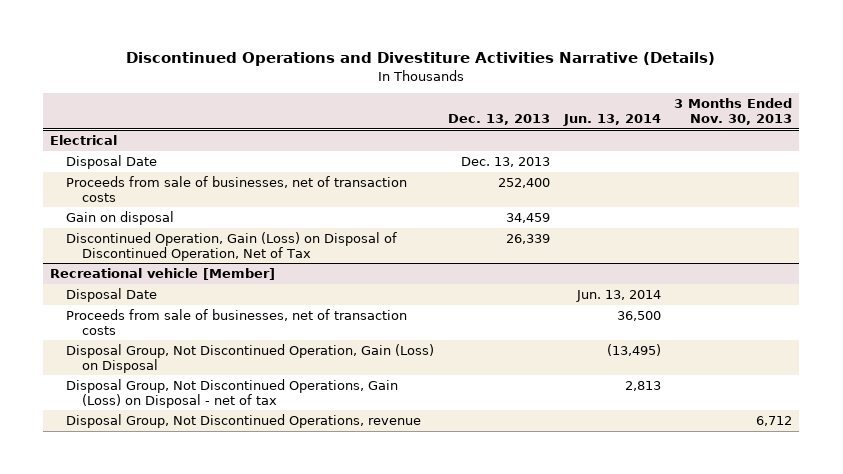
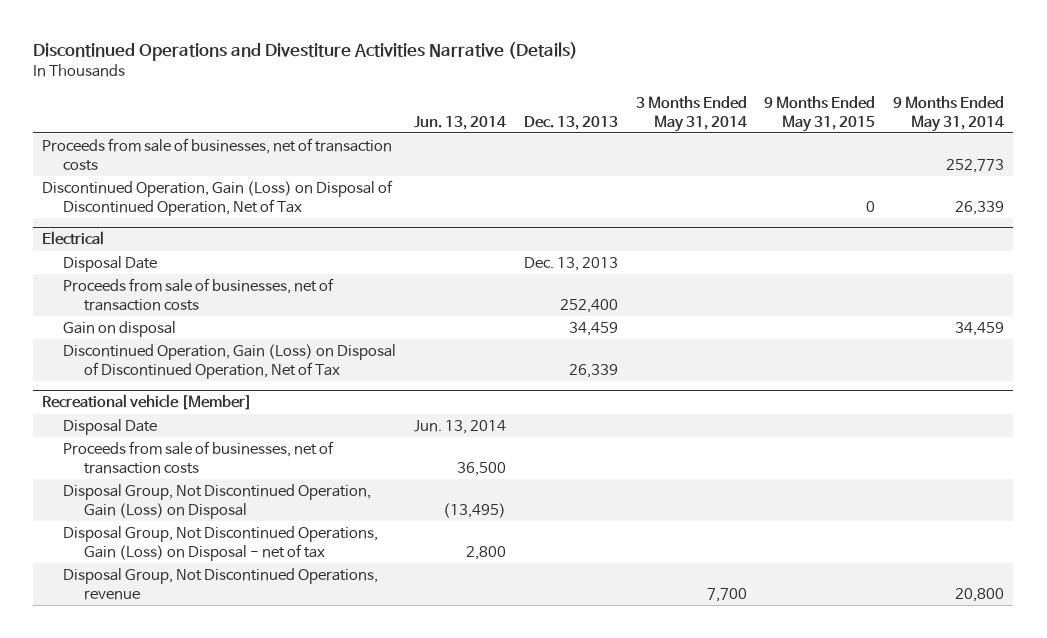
- | Dec. 13, 2013 | Jun. 13, 2014 | 3 Months Ended Nov. 30, 2013
+ | Jun. 13, 2014 | Dec. 13, 2013 | 3 Months Ended May 31, 2014 | 9 Months Ended May 31, 2015 | 9 Months Ended May 31, 2014
+ Proceeds from sale of businesses, net of transaction costs | | | | | 252,773
+ Discontinued Operation, Gain (Loss) on Disposal of Discontinued Operation, Net of Tax | | | | 0 | 26,339
@ Recreational vehicle [Member]
- Disposal Group, Not Discontinued Operations, Gain (Loss) on Disposal - net of tax | | 2,813 |
+ Disposal Group, Not Discontinued Operations, Gain (Loss) on Disposal - net of tax | 2,800 | | | |

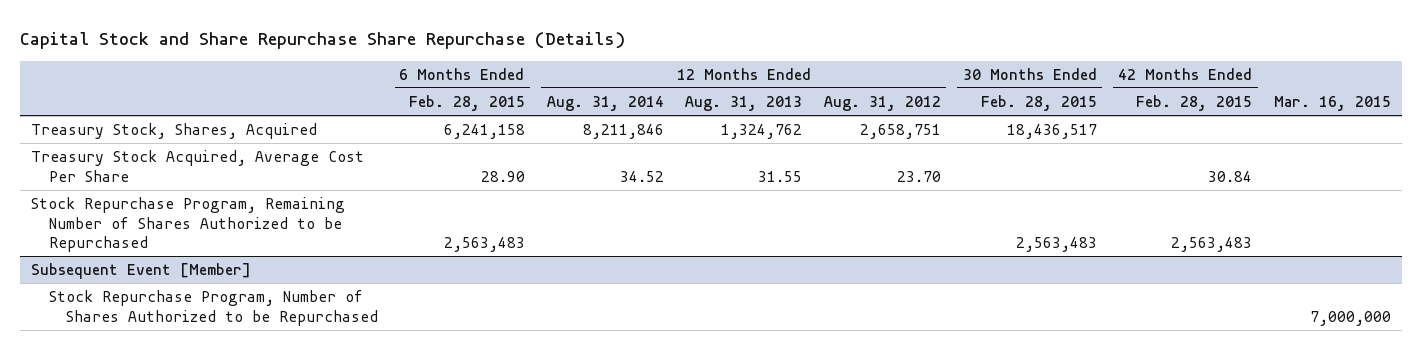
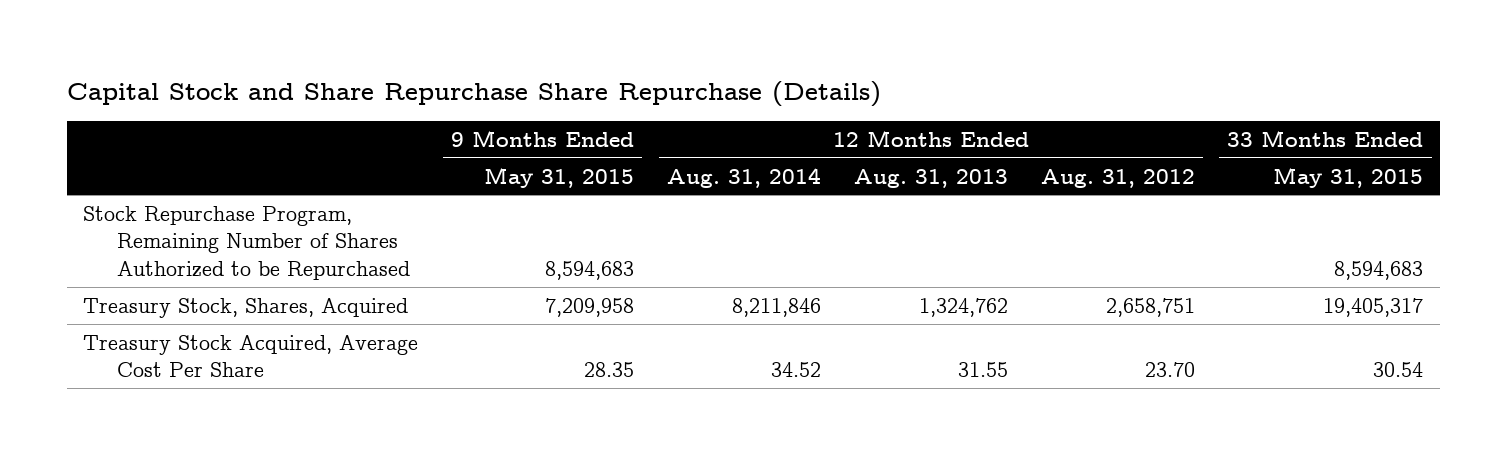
- | 6 Months Ended Feb. 28, 2015 | 12 Months Ended Aug. 31, 2014 | 12 Months Ended Aug. 31, 2013 | 12 Months Ended Aug. 31, 2012 | 30 Months Ended Feb. 28, 2015 | 42 Months Ended Feb. 28, 2015 | Mar. 16, 2015
+ | 9 Months Ended May 31, 2015 | 12 Months Ended Aug. 31, 2014 | 12 Months Ended Aug. 31, 2013 | 12 Months Ended Aug. 31, 2012 | 33 Months Ended May 31, 2015
moved up: Stock Repurchase Program, Remaining Number of Shares Authorized to be Repurchased | 8,594,683 | | | | 8,594,683
- Subsequent Event [Member]
- Stock Repurchase Program, Number of Shares Authorized to be Repurchased | | | | | | | 7,000,000

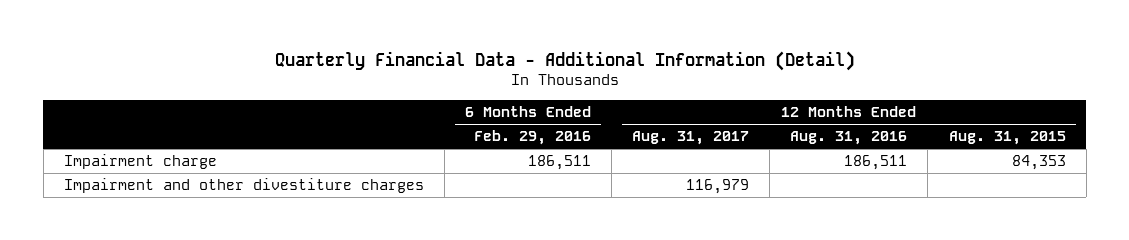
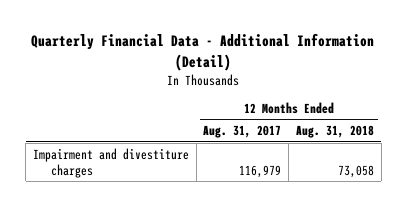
- | 6 Months Ended Feb. 29, 2016 | 12 Months Ended Aug. 31, 2017 | 12 Months Ended Aug. 31, 2016 | 12 Months Ended Aug. 31, 2015
+ | 12 Months Ended Aug. 31, 2017 | 12 Months Ended Aug. 31, 2018
- Impairment charge | 186,511 | | 186,511 | 84,353
- Impairment and other divestiture charges | | 116,979 | |
+ Impairment and divestiture charges | 116,979 | 73,058

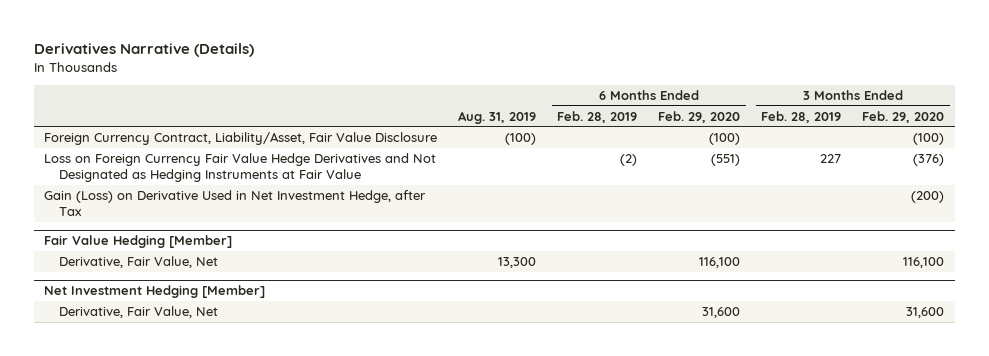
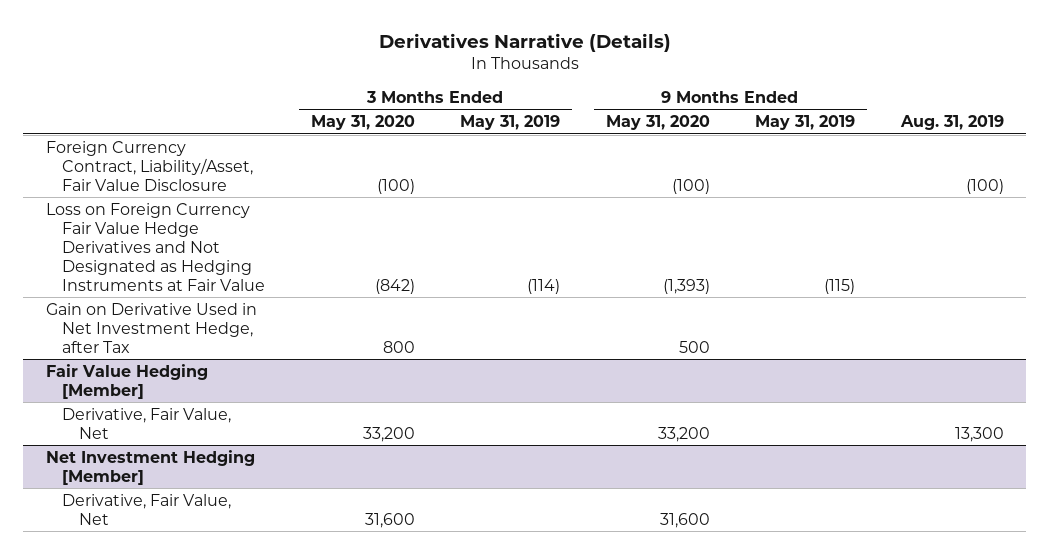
- | Aug. 31, 2019 | 6 Months Ended Feb. 28, 2019 | 6 Months Ended Feb. 29, 2020 | 3 Months Ended Feb. 28, 2019 | 3 Months Ended Feb. 29, 2020
+ | 3 Months Ended May 31, 2020 | 3 Months Ended May 31, 2019 | 9 Months Ended May 31, 2020 | 9 Months Ended May 31, 2019 | Aug. 31, 2019
- Gain (Loss) on Derivative Used in Net Investment Hedge, after Tax | | | | | (200)
+ Gain on Derivative Used in Net Investment Hedge, after Tax | 800 | | 500 | |

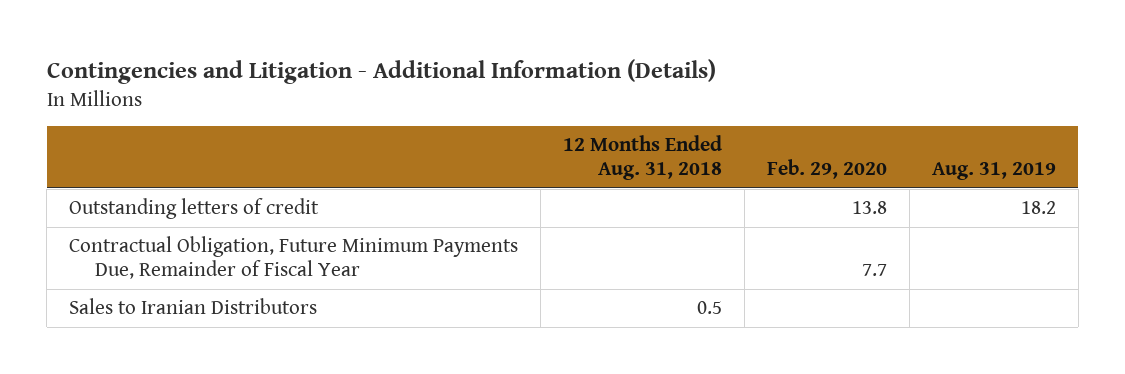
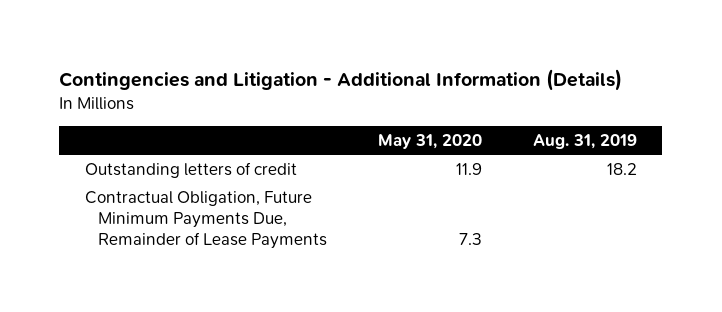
- | 12 Months Ended Aug. 31, 2018 | Feb. 29, 2020 | Aug. 31, 2019
+ | May 31, 2020 | Aug. 31, 2019
- Contractual Obligation, Future Minimum Payments Due, Remainder of Fiscal Year | | 7.7 |
- Sales to Iranian Distributors | 0.5 | |
+ Contractual Obligation, Future Minimum Payments Due, Remainder of Lease Payments | 7.3 |

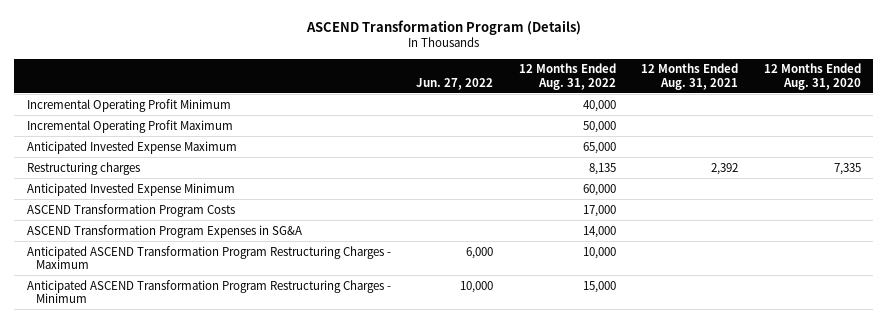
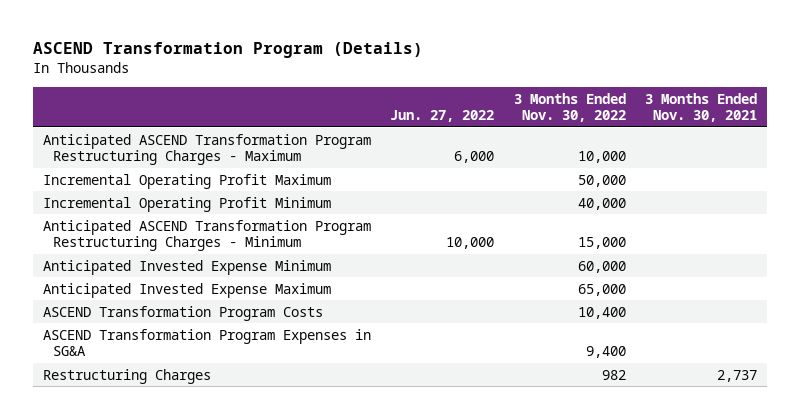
- | Jun. 27, 2022 | 12 Months Ended Aug. 31, 2022 | 12 Months Ended Aug. 31, 2021 | 12 Months Ended Aug. 31, 2020
+ | Jun. 27, 2022 | 3 Months Ended Nov. 30, 2022 | 3 Months Ended Nov. 30, 2021
moved up: Anticipated ASCEND Transformation Program Restructuring Charges - Maximum | 6,000 | 10,000 |
- Restructuring charges | | 8,135 | 2,392 | 7,335
moved down: Incremental Operating Profit Minimum | | 40,000 |
moved up: Anticipated ASCEND Transformation Program Restructuring Charges - Minimum | 10,000 | 15,000 |
moved down: Anticipated Invested Expense Maximum | | 65,000 |
+ Restructuring Charges | | 982 | 2,737

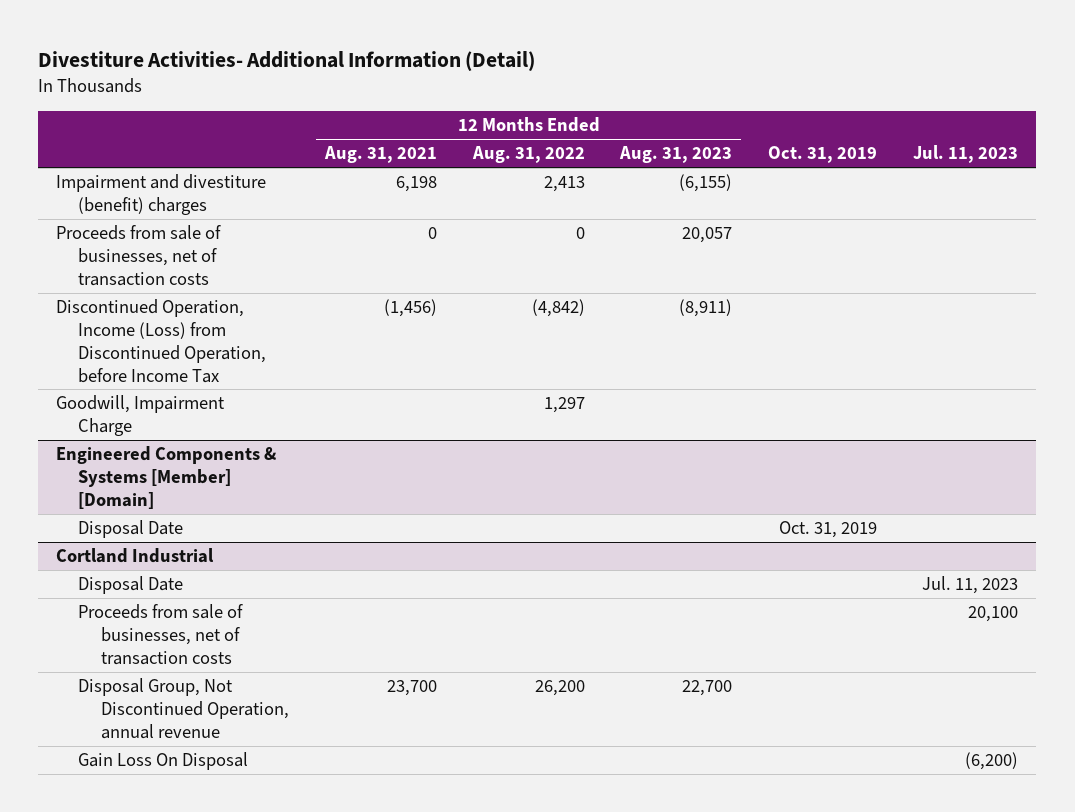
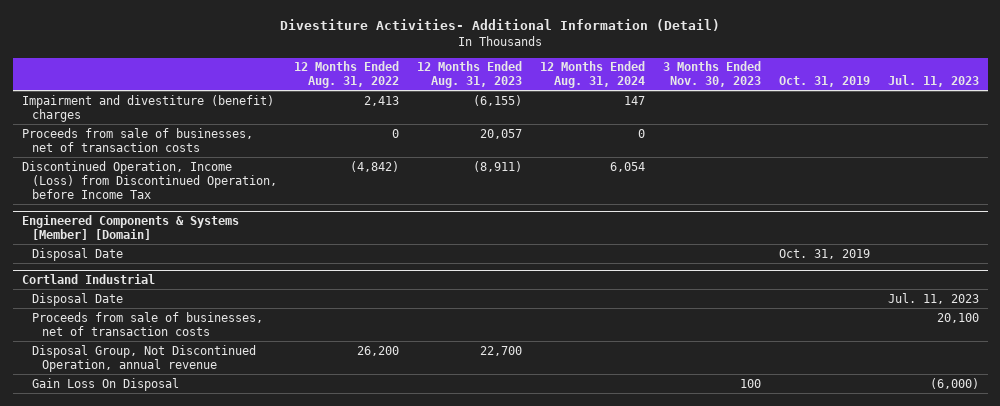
- | 12 Months Ended Aug. 31, 2021 | 12 Months Ended Aug. 31, 2022 | 12 Months Ended Aug. 31, 2023 | Oct. 31, 2019 | Jul. 11, 2023
+ | 12 Months Ended Aug. 31, 2022 | 12 Months Ended Aug. 31, 2023 | 12 Months Ended Aug. 31, 2024 | 3 Months Ended Nov. 30, 2023 | Oct. 31, 2019 | Jul. 11, 2023
- Goodwill, Impairment Charge | | 1,297 | | |
@ Cortland Industrial
- Gain Loss On Disposal | | | | | (6,200)
+ Gain Loss On Disposal | | | | 100 | | (6,000)

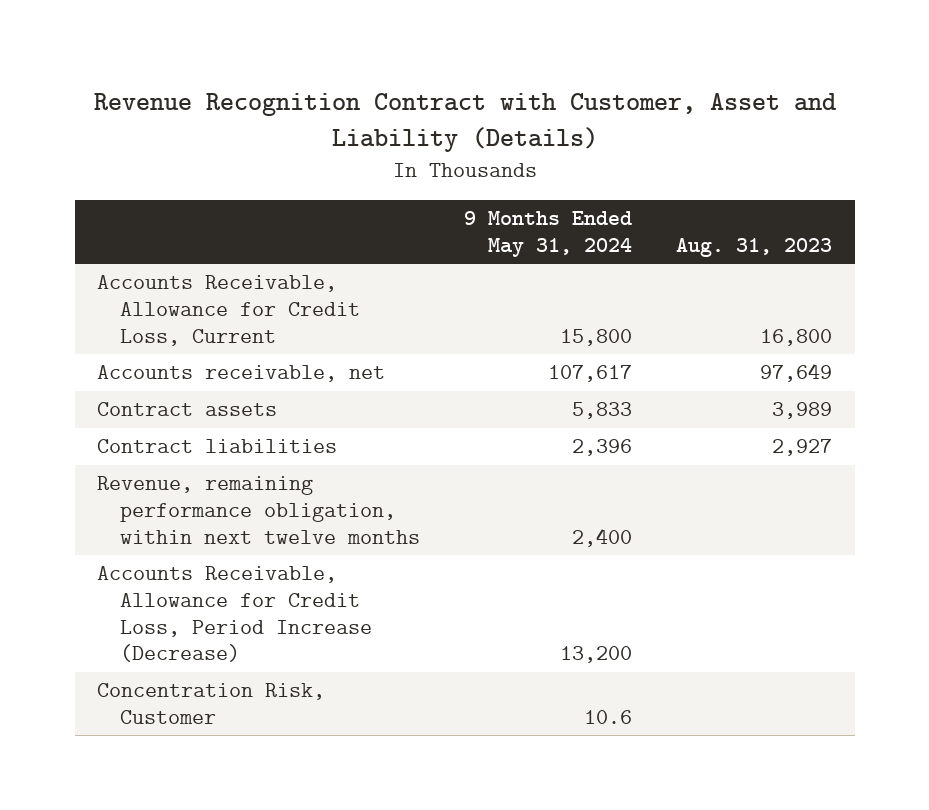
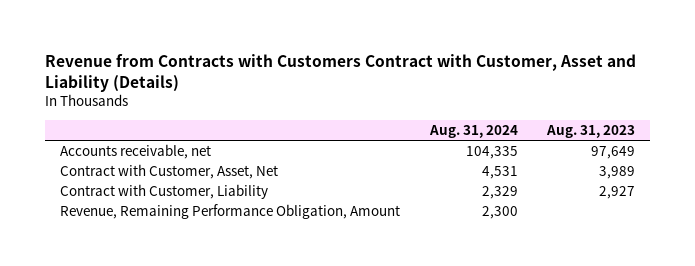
- Revenue Recognition Contract with Customer, Asset and Liability (Details)
+ Revenue from Contracts with Customers Contract with Customer, Asset and Liability (Details)
- | 9 Months Ended May 31, 2024 | Aug. 31, 2023
+ | Aug. 31, 2024 | Aug. 31, 2023
- Accounts Receivable, Allowance for Credit Loss, Current | 15,800 | 16,800
- Contract assets | 5,833 | 3,989
- Contract liabilities | 2,396 | 2,927
- Revenue, remaining performance obligation, within next twelve months | 2,400 |
- Accounts Receivable, Allowance for Credit Loss, Period Increase (Decrease) | 13,200 |
- Concentration Risk, Customer | 10.6 |
+ Contract with Customer, Asset, Net | 4,531 | 3,989
+ Contract with Customer, Liability | 2,329 | 2,927
+ Revenue, Remaining Performance Obligation, Amount | 2,300 |

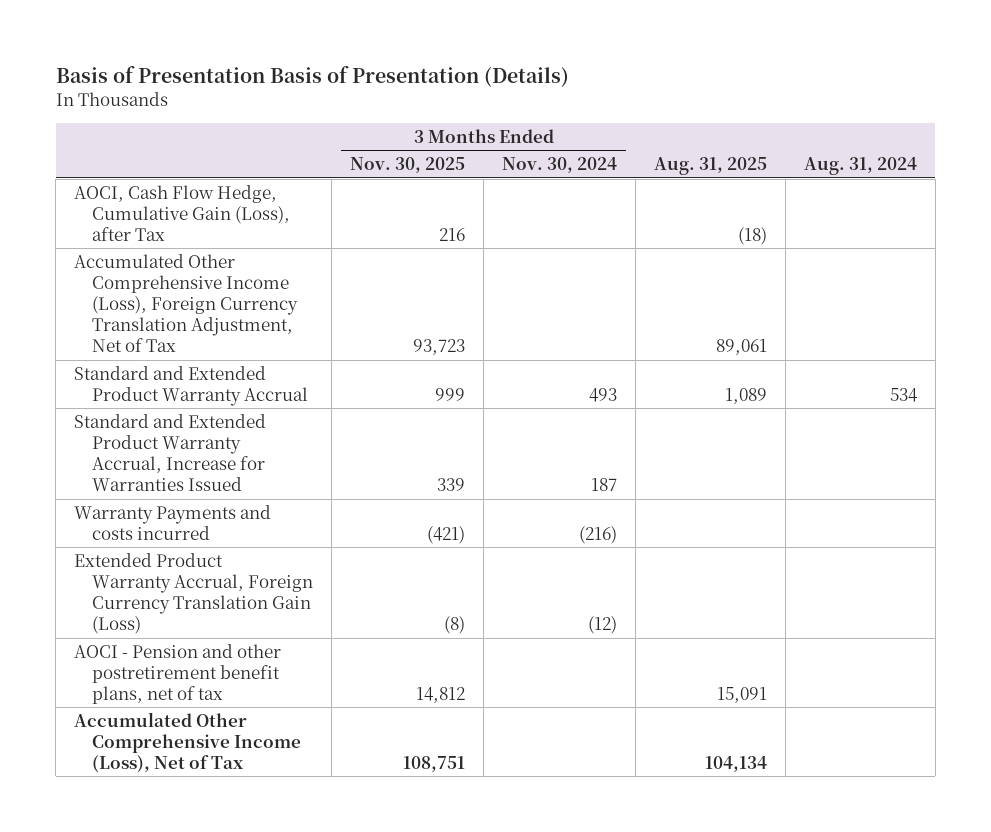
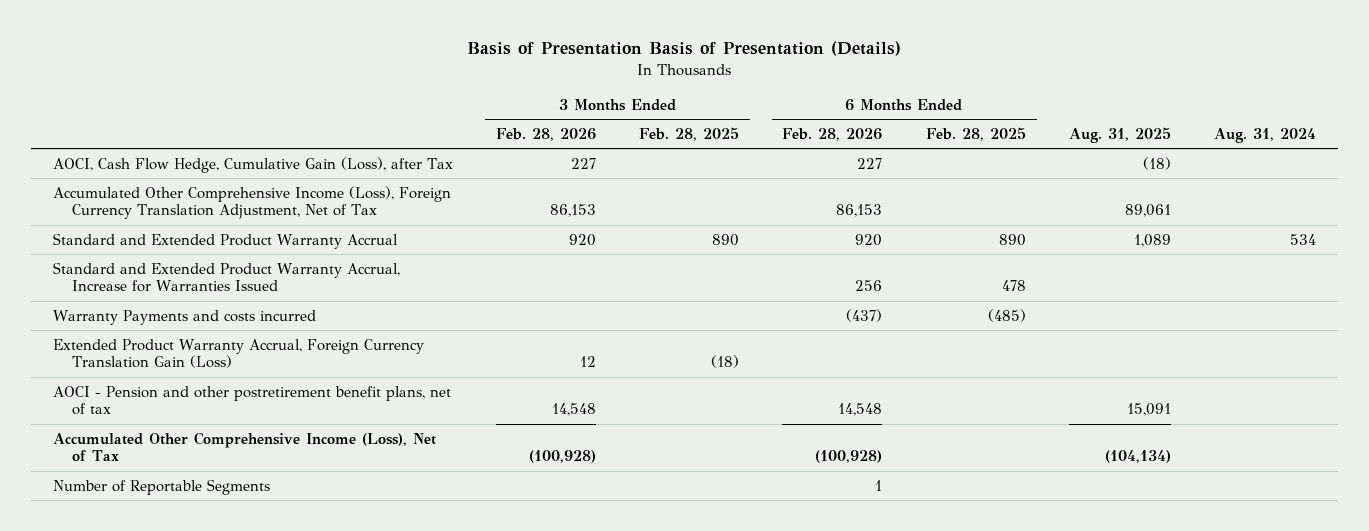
- | 3 Months Ended Nov. 30, 2025 | 3 Months Ended Nov. 30, 2024 | Aug. 31, 2025 | Aug. 31, 2024
+ | 3 Months Ended Feb. 28, 2026 | 3 Months Ended Feb. 28, 2025 | 6 Months Ended Feb. 28, 2026 | 6 Months Ended Feb. 28, 2025 | Aug. 31, 2025 | Aug. 31, 2024
- Accumulated Other Comprehensive Income (Loss), Net of Tax | 108,751 | | 104,134 |
+ Accumulated Other Comprehensive Income (Loss), Net of Tax | (100,928) | | (100,928) | | (104,134) |
+ Number of Reportable Segments | | | 1 | | |

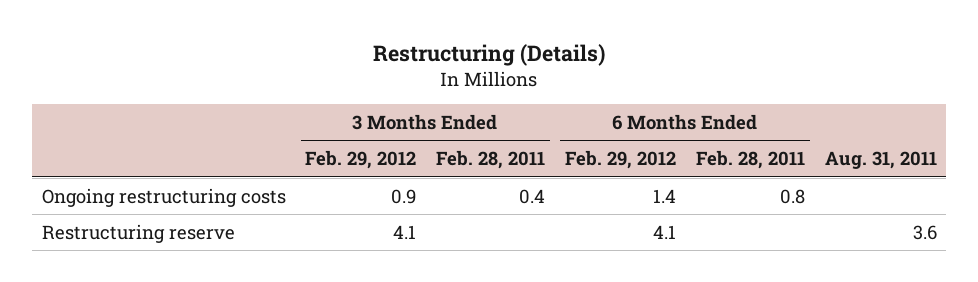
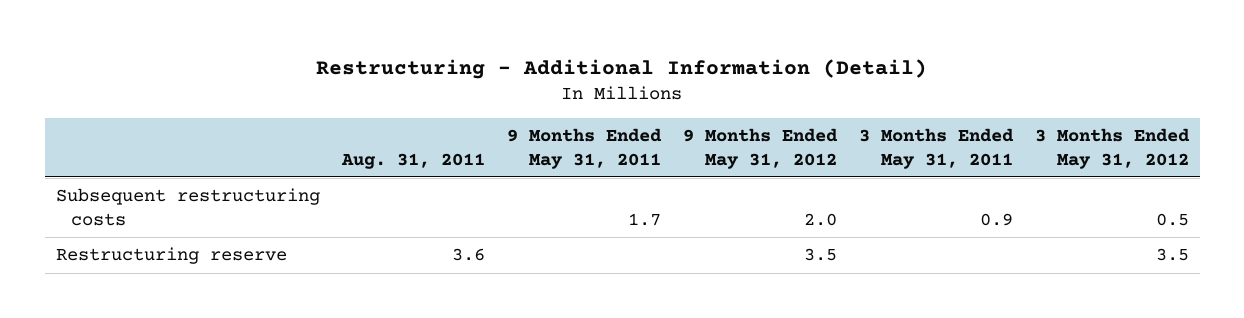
- Restructuring (Details)
+ Restructuring - Additional Information (Detail)
- | 3 Months Ended Feb. 29, 2012 | 3 Months Ended Feb. 28, 2011 | 6 Months Ended Feb. 29, 2012 | 6 Months Ended Feb. 28, 2011 | Aug. 31, 2011
+ | Aug. 31, 2011 | 9 Months Ended May 31, 2011 | 9 Months Ended May 31, 2012 | 3 Months Ended May 31, 2011 | 3 Months Ended May 31, 2012
- Ongoing restructuring costs | 0.9 | 0.4 | 1.4 | 0.8 |
+ Subsequent restructuring costs | | 1.7 | 2.0 | 0.9 | 0.5

